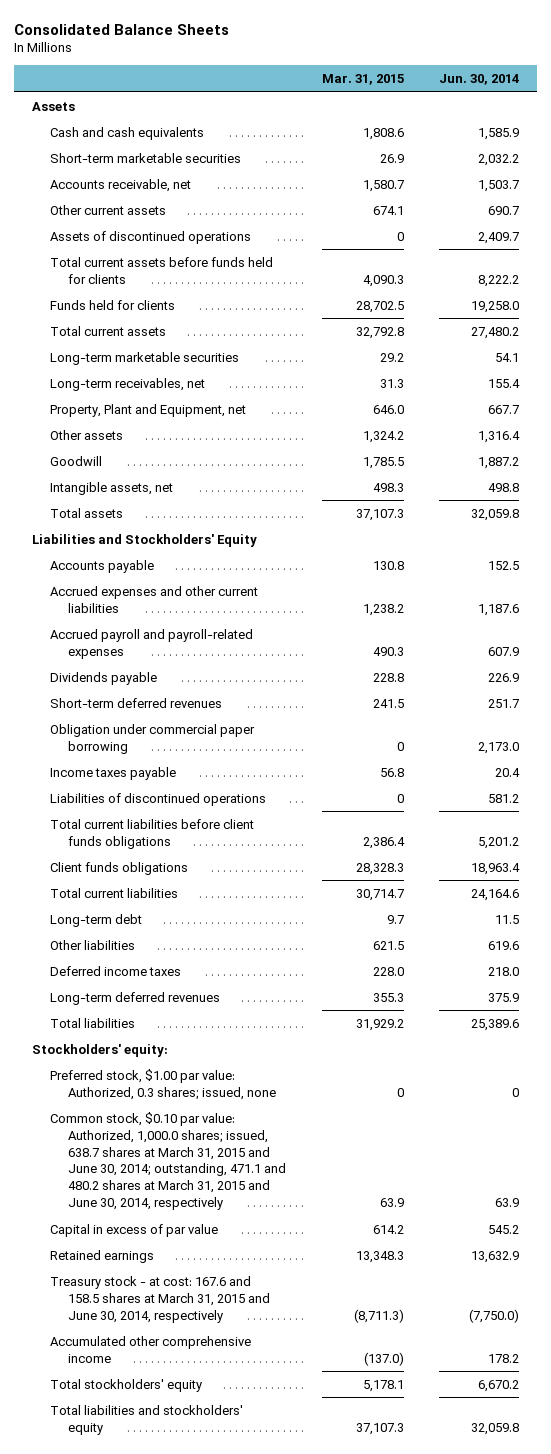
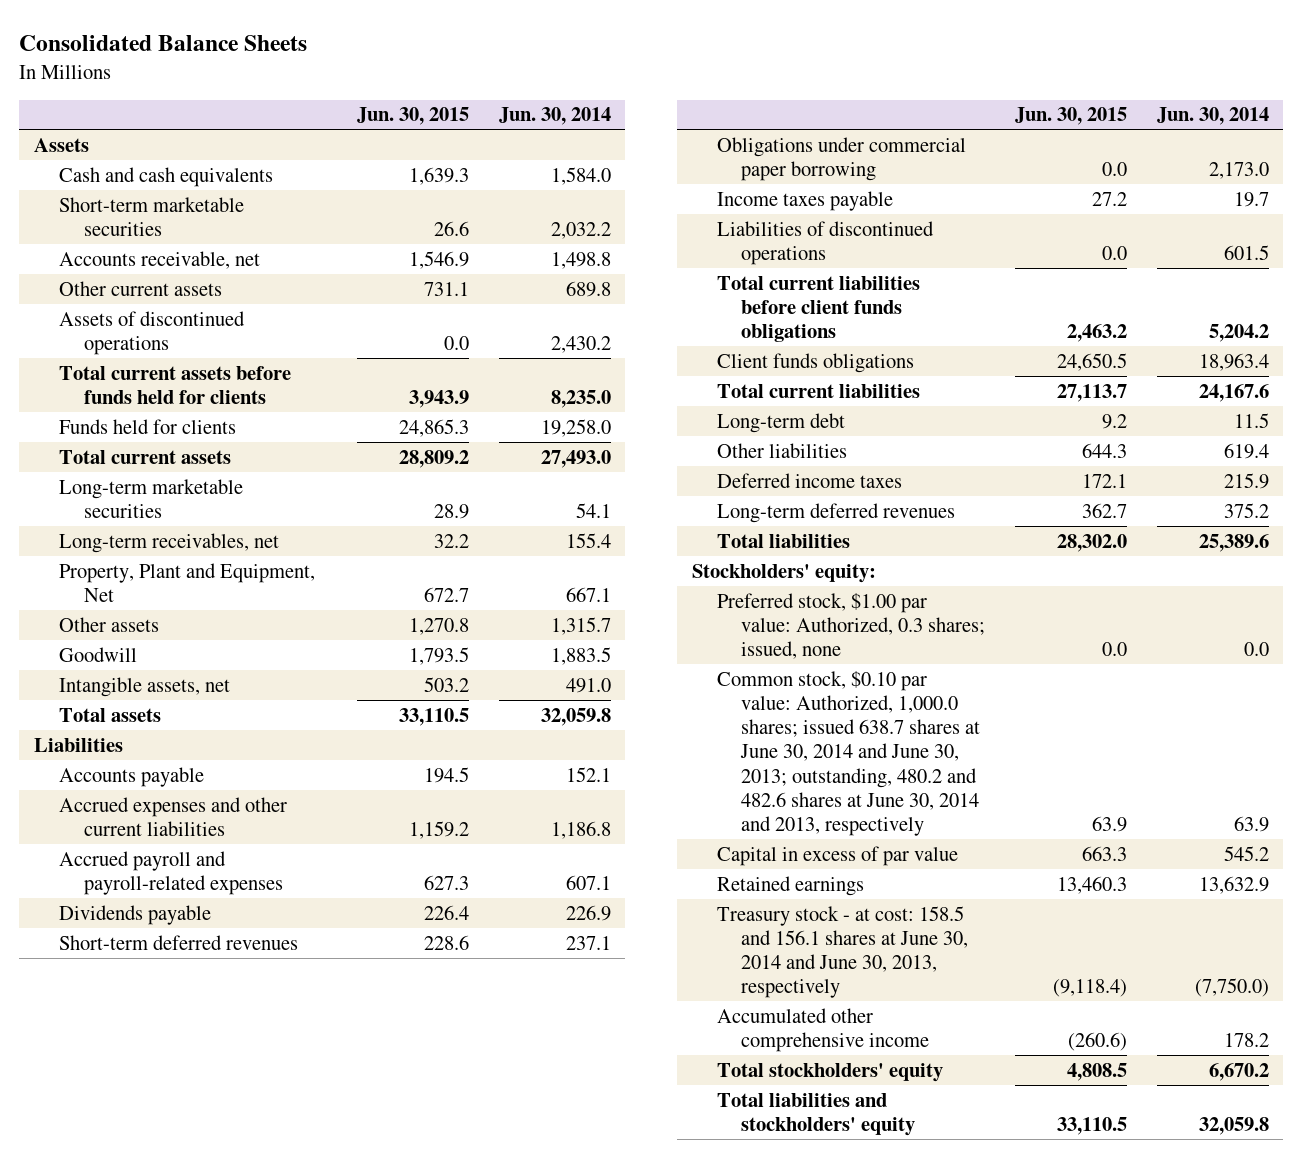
- | Mar. 31, 2015 | Jun. 30, 2014
+ | Jun. 30, 2015 | Jun. 30, 2014
- Cash and cash equivalents | 1,808.6 | 1,585.9
+ Cash and cash equivalents | 1,639.3 | 1,584.0
- Accounts receivable, net | 1,580.7 | 1,503.7
- Other current assets | 674.1 | 690.7
- Assets of discontinued operations | 0 | 2,409.7
- Total current assets before funds held for clients | 4,090.3 | 8,222.2
+ Accounts receivable, net | 1,546.9 | 1,498.8
+ Other current assets | 731.1 | 689.8
+ Assets of discontinued operations | 0.0 | 2,430.2
+ Total current assets before funds held for clients | 3,943.9 | 8,235.0
- Total current assets | 32,792.8 | 27,480.2
+ Total current assets | 28,809.2 | 27,493.0
- Property, Plant and Equipment, net | 646.0 | 667.7
- Other assets | 1,324.2 | 1,316.4
- Goodwill | 1,785.5 | 1,887.2
- Intangible assets, net | 498.3 | 498.8
+ Property, Plant and Equipment, Net | 672.7 | 667.1
+ Other assets | 1,270.8 | 1,315.7
+ Goodwill | 1,793.5 | 1,883.5
+ Intangible assets, net | 503.2 | 491.0
- Liabilities and Stockholders' Equity
- Accounts payable | 130.8 | 152.5
- Accrued expenses and other current liabilities | 1,238.2 | 1,187.6
- Accrued payroll and payroll-related expenses | 490.3 | 607.9
+ Liabilities
+ Accounts payable | 194.5 | 152.1
+ Accrued expenses and other current liabilities | 1,159.2 | 1,186.8
+ Accrued payroll and payroll-related expenses | 627.3 | 607.1
- Short-term deferred revenues | 241.5 | 251.7
- Obligation under commercial paper borrowing | 0 | 2,173.0
- Income taxes payable | 56.8 | 20.4
- Liabilities of discontinued operations | 0 | 581.2
- Total current liabilities before client funds obligations | 2,386.4 | 5,201.2
+ Short-term deferred revenues | 228.6 | 237.1
+ Obligations under commercial paper borrowing | 0.0 | 2,173.0
+ Income taxes payable | 27.2 | 19.7
+ Liabilities of discontinued operations | 0.0 | 601.5
+ Total current liabilities before client funds obligations | 2,463.2 | 5,204.2
- Total current liabilities | 30,714.7 | 24,164.6
+ Total current liabilities | 27,113.7 | 24,167.6
- Other liabilities | 621.5 | 619.6
- Deferred income taxes | 228.0 | 218.0
- Long-term deferred revenues | 355.3 | 375.9
+ Other liabilities | 644.3 | 619.4
+ Deferred income taxes | 172.1 | 215.9
+ Long-term deferred revenues | 362.7 | 375.2
- Preferred stock, $1.00 par value: Authorized, 0.3 shares; issued, none | 0 | 0
- Common stock, $0.10 par value: Authorized, 1,000.0 shares; issued, 638.7 shares at March 31, 2015 and June 30, 2014; outstanding, 471.1 and 480.2 shares at March 31, 2015 and June 30, 2014, respectively | 63.9 | 63.9
+ Preferred stock, $1.00 par value: Authorized, 0.3 shares; issued, none | 0.0 | 0.0
+ Common stock, $0.10 par value: Authorized, 1,000.0 shares; issued 638.7 shares at June 30, 2014 and June 30, 2013; outstanding, 480.2 and 482.6 shares at June 30, 2014 and 2013, respectively | 63.9 | 63.9
- Treasury stock - at cost: 167.6 and 158.5 shares at March 31, 2015 and June 30, 2014, respectively | (8,711.3) | (7,750.0)
+ Treasury stock - at cost: 158.5 and 156.1 shares at June 30, 2014 and June 30, 2013, respectively | (9,118.4) | (7,750.0)

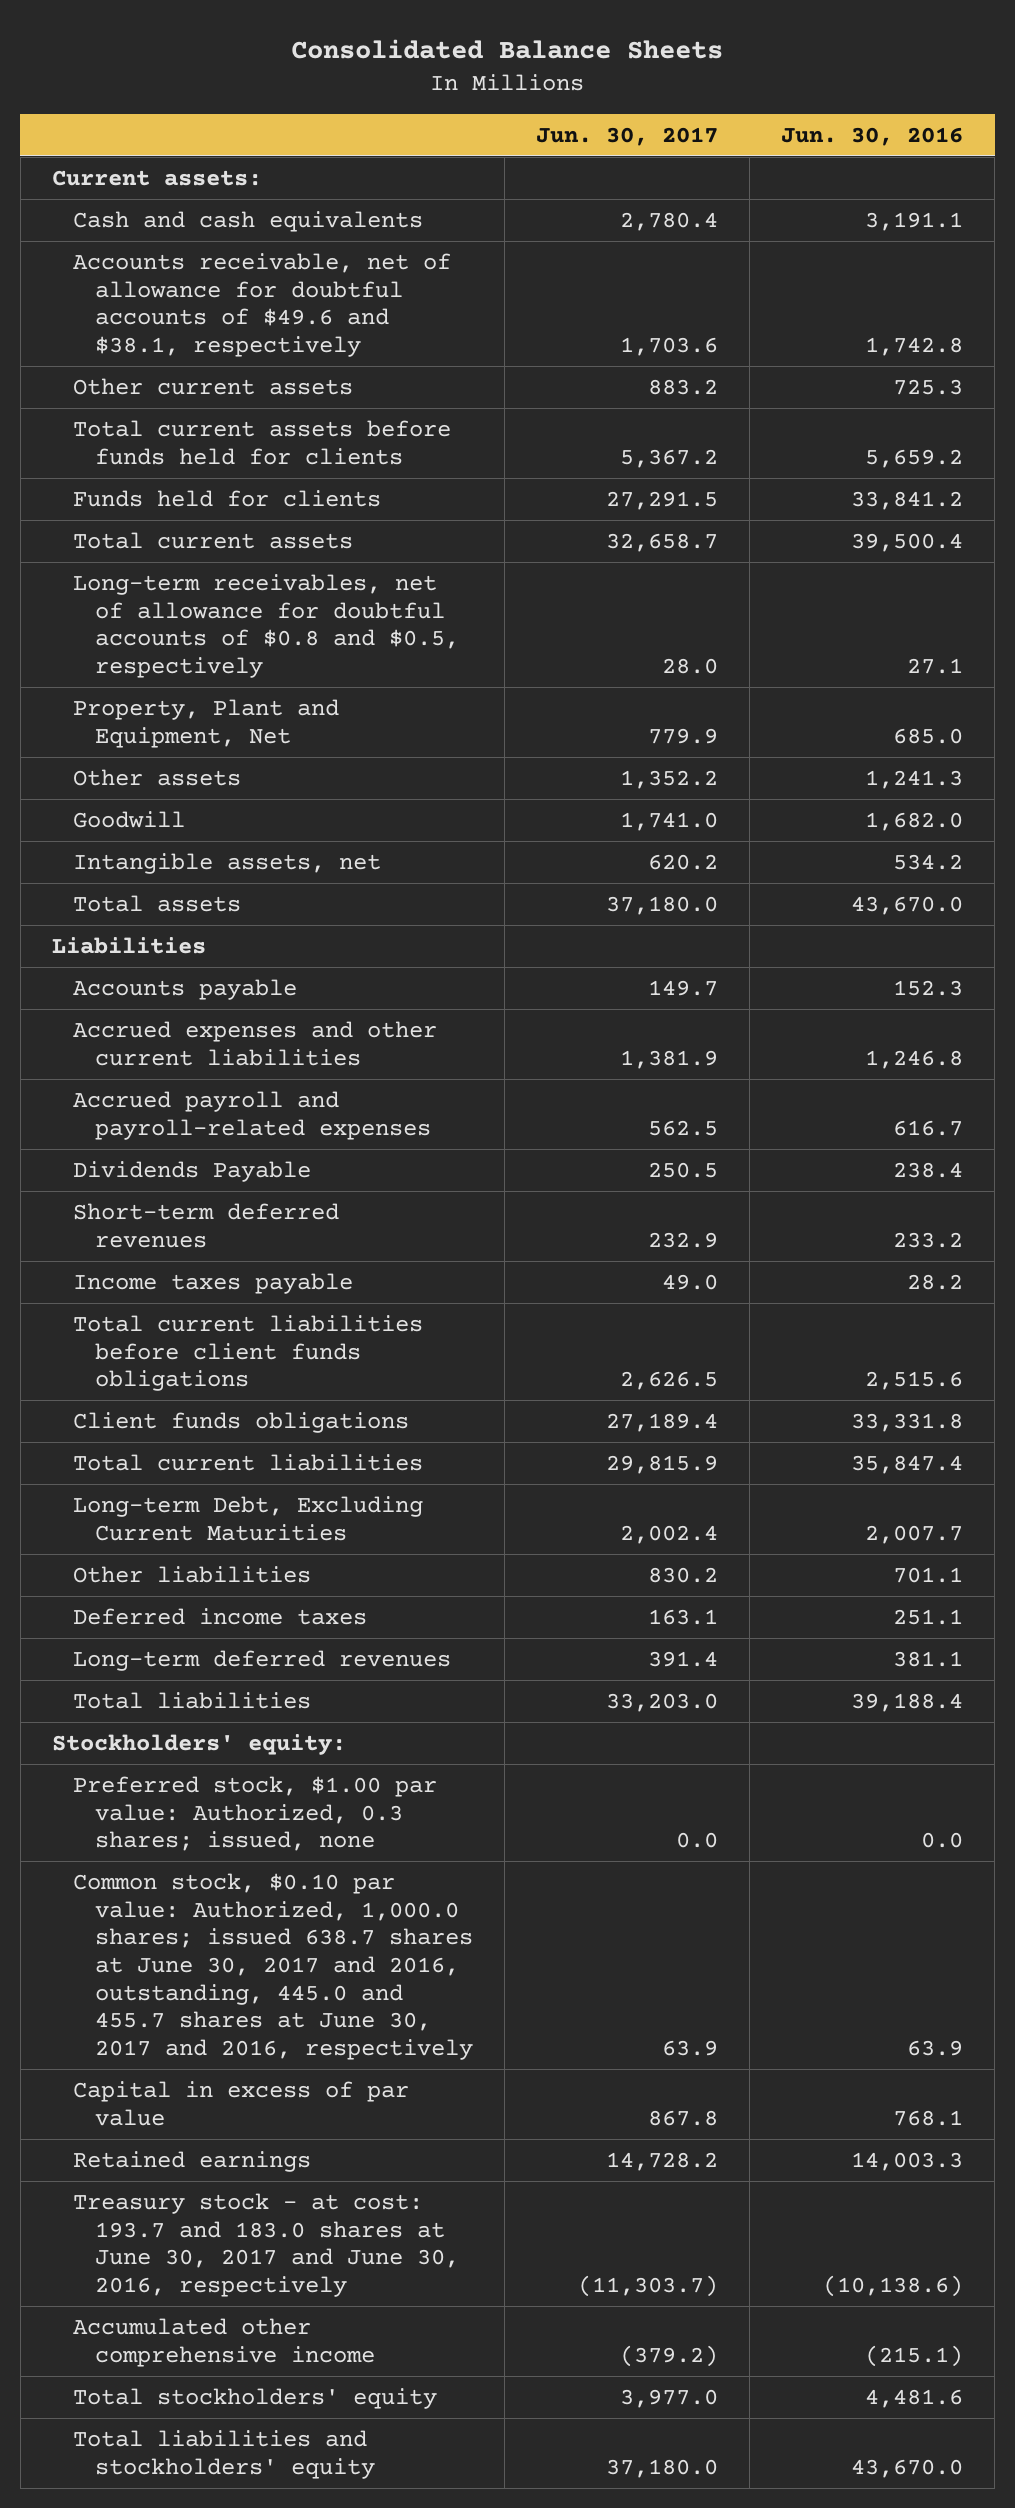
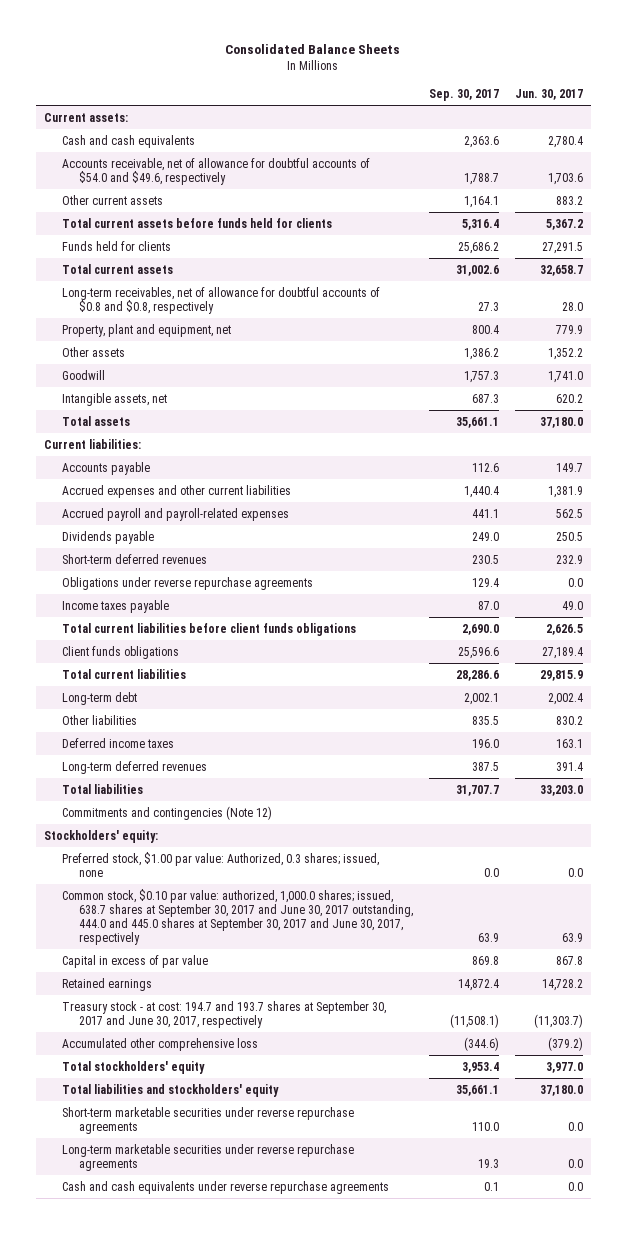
- | Jun. 30, 2017 | Jun. 30, 2016
+ | Sep. 30, 2017 | Jun. 30, 2017
- Accounts receivable, net of allowance for doubtful accounts of $49.6 and $38.1, respectively | 1,703.6 | 1,742.8
+ Accounts receivable, net of allowance for doubtful accounts of $54.0 and $49.6, respectively | 1,788.7 | 1,703.6
- Long-term receivables, net of allowance for doubtful accounts of $0.8 and $0.5, respectively | 28.0 | 27.1
- Property, Plant and Equipment, Net | 779.9 | 685.0
+ Long-term receivables, net of allowance for doubtful accounts of $0.8 and $0.8, respectively | 27.3 | 28.0
+ Property, plant and equipment, net | 800.4 | 779.9
- Liabilities
+ Current liabilities:
- Dividends Payable | 250.5 | 238.4
+ Dividends payable | 249.0 | 250.5
+ Obligations under reverse repurchase agreements | 129.4 | 0.0
- Long-term Debt, Excluding Current Maturities | 2,002.4 | 2,007.7
+ Long-term debt | 2,002.1 | 2,002.4
+ Commitments and contingencies (Note 12)
- Common stock, $0.10 par value: Authorized, 1,000.0 shares; issued 638.7 shares at June 30, 2017 and 2016, outstanding, 445.0 and 455.7 shares at June 30, 2017 and 2016, respectively | 63.9 | 63.9
+ Common stock, $0.10 par value: authorized, 1,000.0 shares; issued, 638.7 shares at September 30, 2017 and June 30, 2017 outstanding, 444.0 and 445.0 shares at September 30, 2017 and June 30, 2017, respectively | 63.9 | 63.9
- Treasury stock - at cost: 193.7 and 183.0 shares at June 30, 2017 and June 30, 2016, respectively | (11,303.7) | (10,138.6)
- Accumulated other comprehensive income | (379.2) | (215.1)
+ Treasury stock - at cost: 194.7 and 193.7 shares at September 30, 2017 and June 30, 2017, respectively | (11,508.1) | (11,303.7)
+ Accumulated other comprehensive loss | (344.6) | (379.2)
+ Short-term marketable securities under reverse repurchase agreements | 110.0 | 0.0
+ Long-term marketable securities under reverse repurchase agreements | 19.3 | 0.0
+ Cash and cash equivalents under reverse repurchase agreements | 0.1 | 0.0

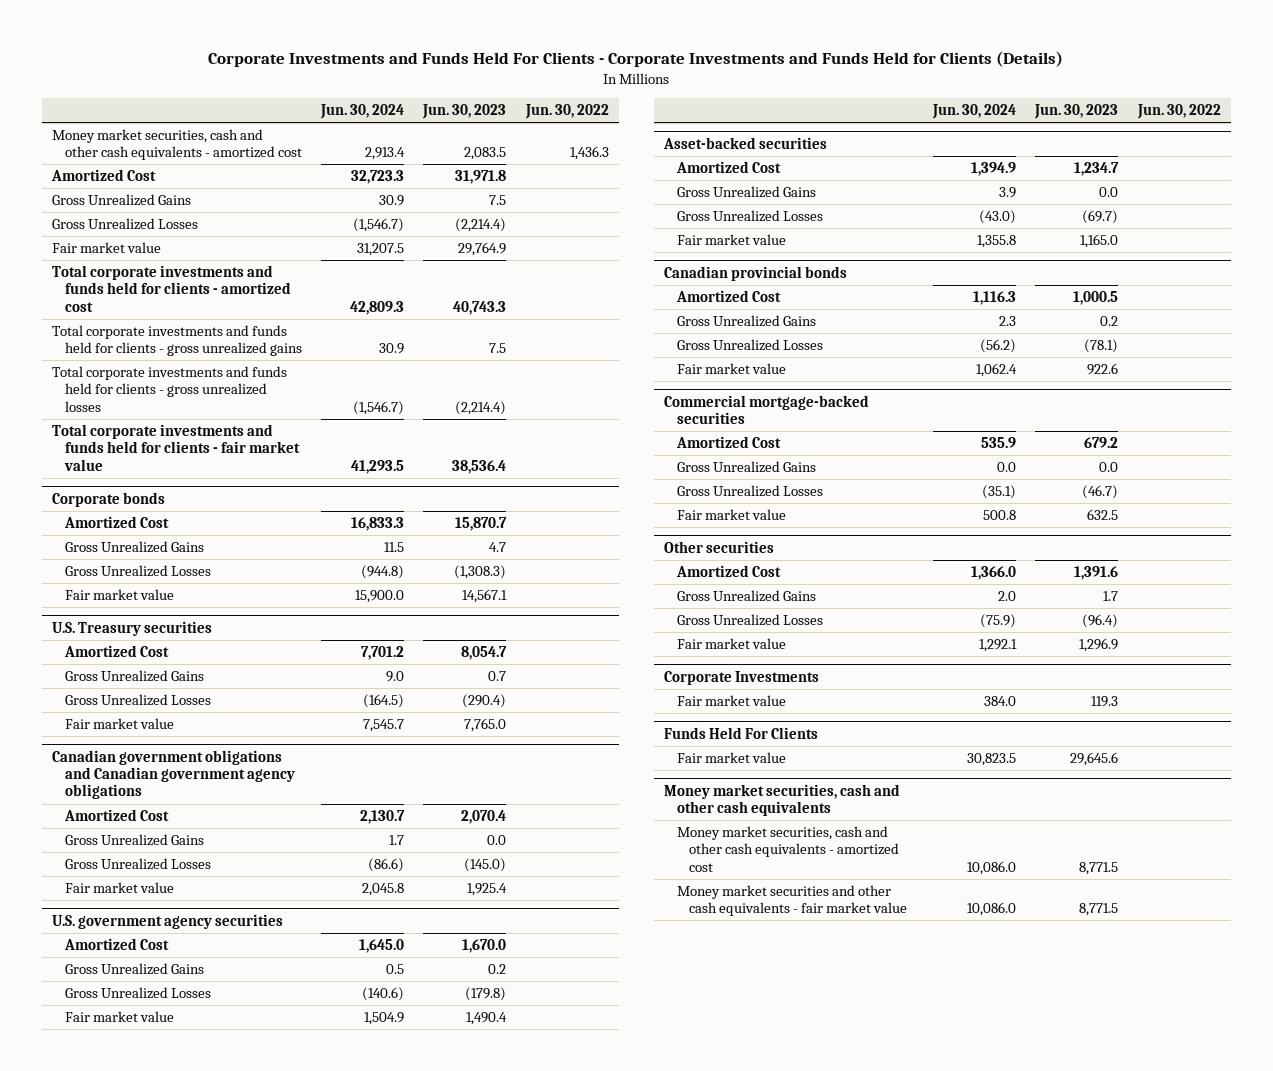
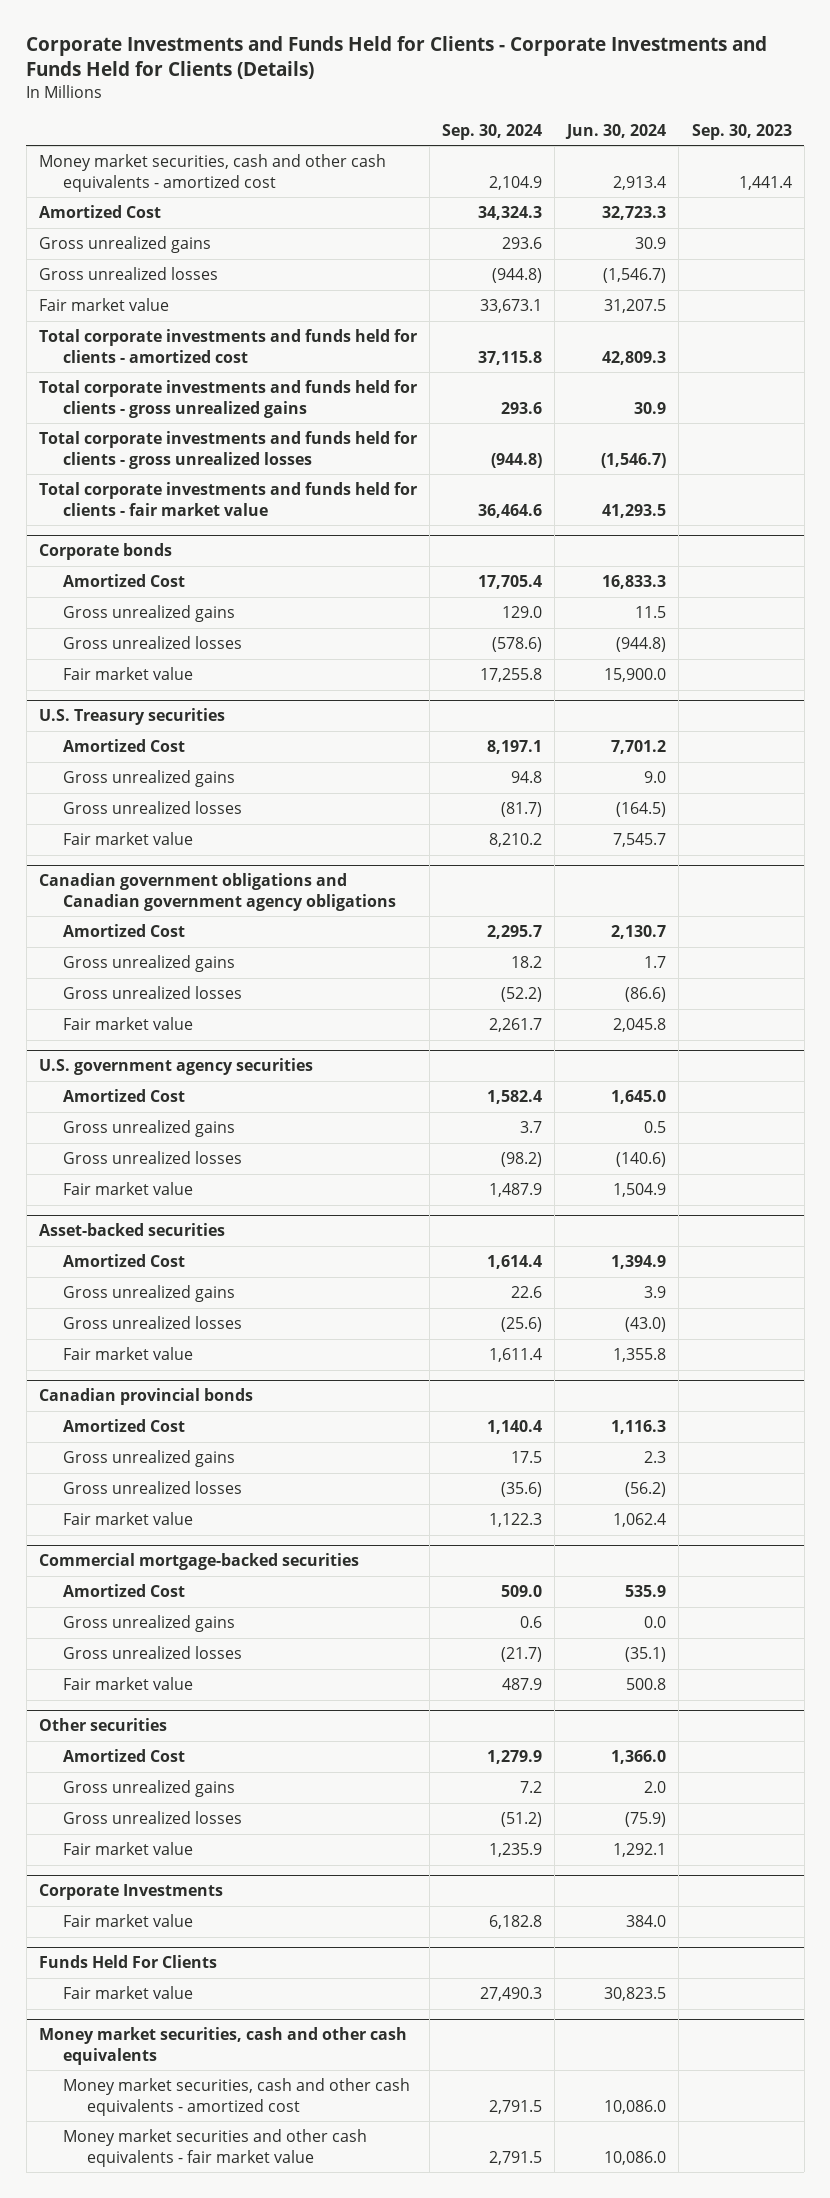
- Corporate Investments and Funds Held For Clients - Corporate Investments and Funds Held for Clients (Details)
+ Corporate Investments and Funds Held for Clients - Corporate Investments and Funds Held for Clients (Details)
- | Jun. 30, 2024 | Jun. 30, 2023 | Jun. 30, 2022
+ | Sep. 30, 2024 | Jun. 30, 2024 | Sep. 30, 2023
- Gross Unrealized Gains | 30.9 | 7.5 |
- Gross Unrealized Losses | (1,546.7) | (2,214.4) |
+ Gross unrealized gains | 293.6 | 30.9 |
+ Gross unrealized losses | (944.8) | (1,546.7) |
@ Corporate bonds
- Gross Unrealized Gains | 11.5 | 4.7 |
- Gross Unrealized Losses | (944.8) | (1,308.3) |
+ Gross unrealized gains | 129.0 | 11.5 |
+ Gross unrealized losses | (578.6) | (944.8) |
@ U.S. Treasury securities
- Gross Unrealized Gains | 9.0 | 0.7 |
- Gross Unrealized Losses | (164.5) | (290.4) |
+ Gross unrealized gains | 94.8 | 9.0 |
+ Gross unrealized losses | (81.7) | (164.5) |
@ Canadian government obligations and Canadian government agency obligations
- Gross Unrealized Gains | 1.7 | 0.0 |
- Gross Unrealized Losses | (86.6) | (145.0) |
+ Gross unrealized gains | 18.2 | 1.7 |
+ Gross unrealized losses | (52.2) | (86.6) |
@ U.S. government agency securities
- Gross Unrealized Gains | 0.5 | 0.2 |
- Gross Unrealized Losses | (140.6) | (179.8) |
+ Gross unrealized gains | 3.7 | 0.5 |
+ Gross unrealized losses | (98.2) | (140.6) |
@ Asset-backed securities
- Gross Unrealized Gains | 3.9 | 0.0 |
- Gross Unrealized Losses | (43.0) | (69.7) |
+ Gross unrealized gains | 22.6 | 3.9 |
+ Gross unrealized losses | (25.6) | (43.0) |
@ Canadian provincial bonds
- Gross Unrealized Gains | 2.3 | 0.2 |
- Gross Unrealized Losses | (56.2) | (78.1) |
+ Gross unrealized gains | 17.5 | 2.3 |
+ Gross unrealized losses | (35.6) | (56.2) |
@ Commercial mortgage-backed securities
- Gross Unrealized Gains | 0.0 | 0.0 |
- Gross Unrealized Losses | (35.1) | (46.7) |
+ Gross unrealized gains | 0.6 | 0.0 |
+ Gross unrealized losses | (21.7) | (35.1) |
@ Other securities
- Gross Unrealized Gains | 2.0 | 1.7 |
- Gross Unrealized Losses | (75.9) | (96.4) |
+ Gross unrealized gains | 7.2 | 2.0 |
+ Gross unrealized losses | (51.2) | (75.9) |

